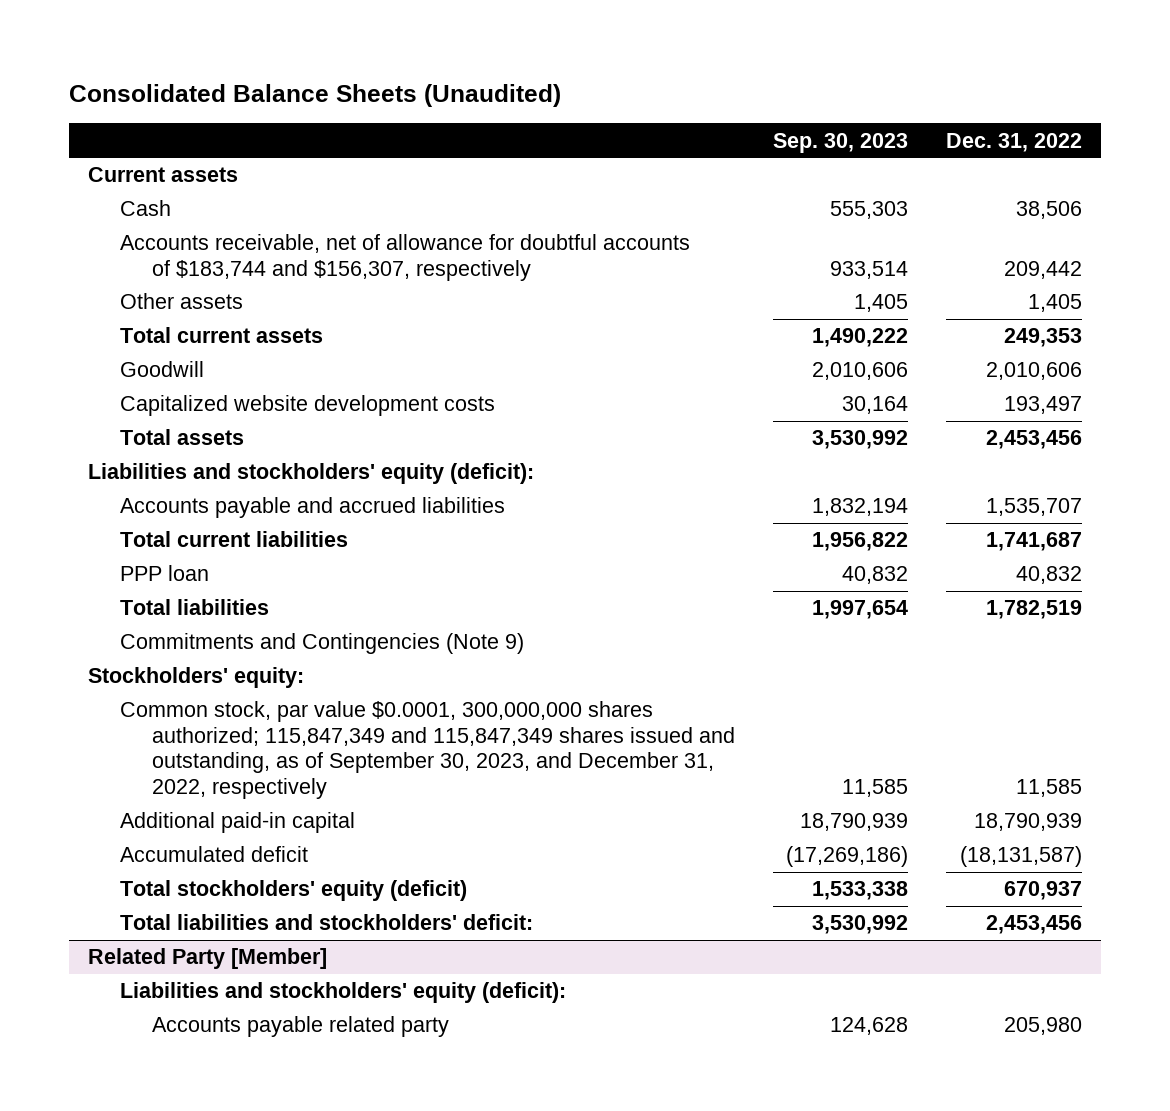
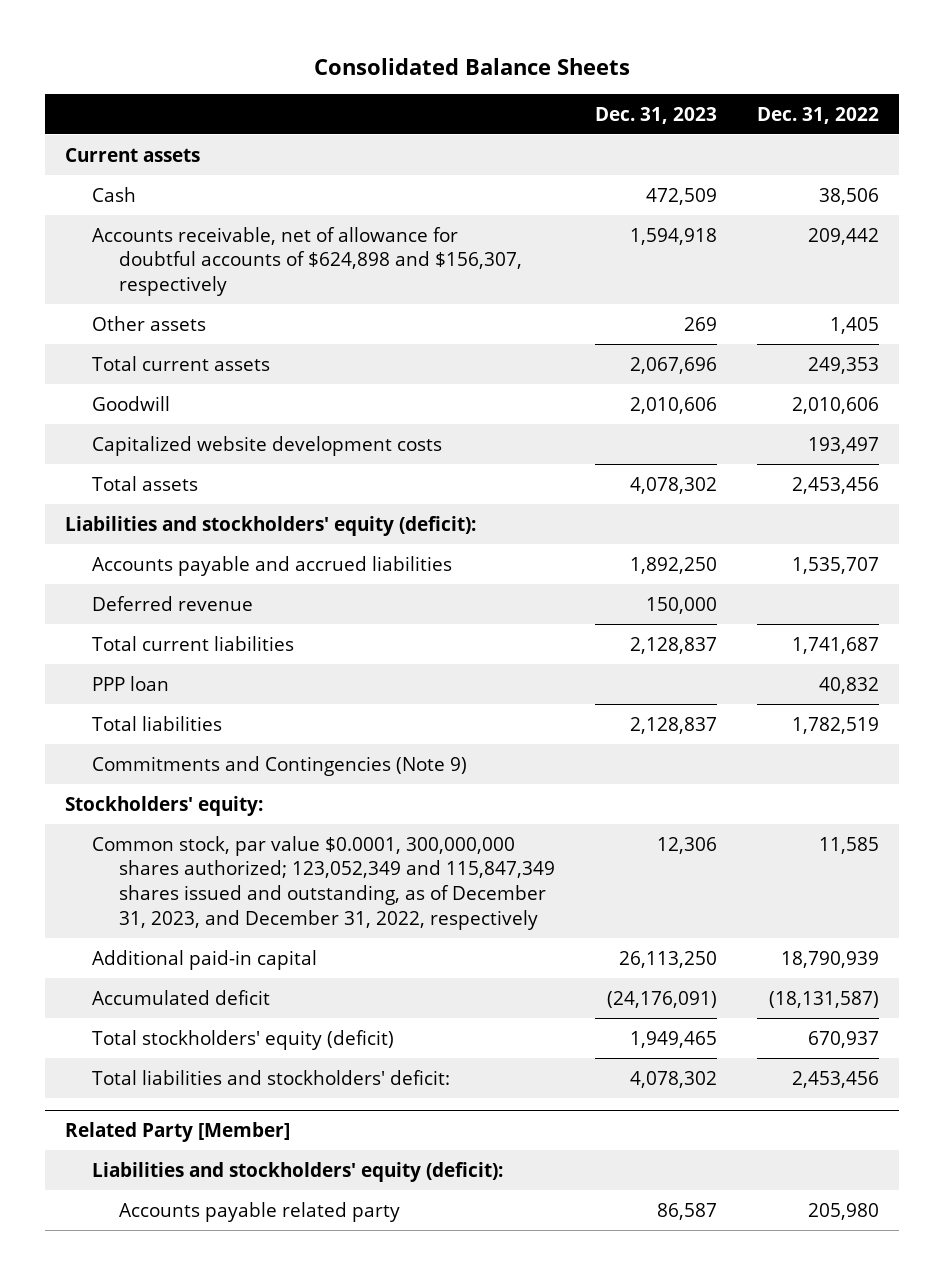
- Consolidated Balance Sheets (Unaudited)
+ Consolidated Balance Sheets
- | Sep. 30, 2023 | Dec. 31, 2022
+ | Dec. 31, 2023 | Dec. 31, 2022
- Accounts receivable, net of allowance for doubtful accounts of $183,744 and $156,307, respectively | 933,514 | 209,442
+ Accounts receivable, net of allowance for doubtful accounts of $624,898 and $156,307, respectively | 1,594,918 | 209,442
+ Deferred revenue | 150,000 |
- Common stock, par value $0.0001, 300,000,000 shares authorized; 115,847,349 and 115,847,349 shares issued and outstanding, as of September 30, 2023, and December 31, 2022, respectively | 11,585 | 11,585
+ Common stock, par value $0.0001, 300,000,000 shares authorized; 123,052,349 and 115,847,349 shares issued and outstanding, as of December 31, 2023, and December 31, 2022, respectively | 12,306 | 11,585

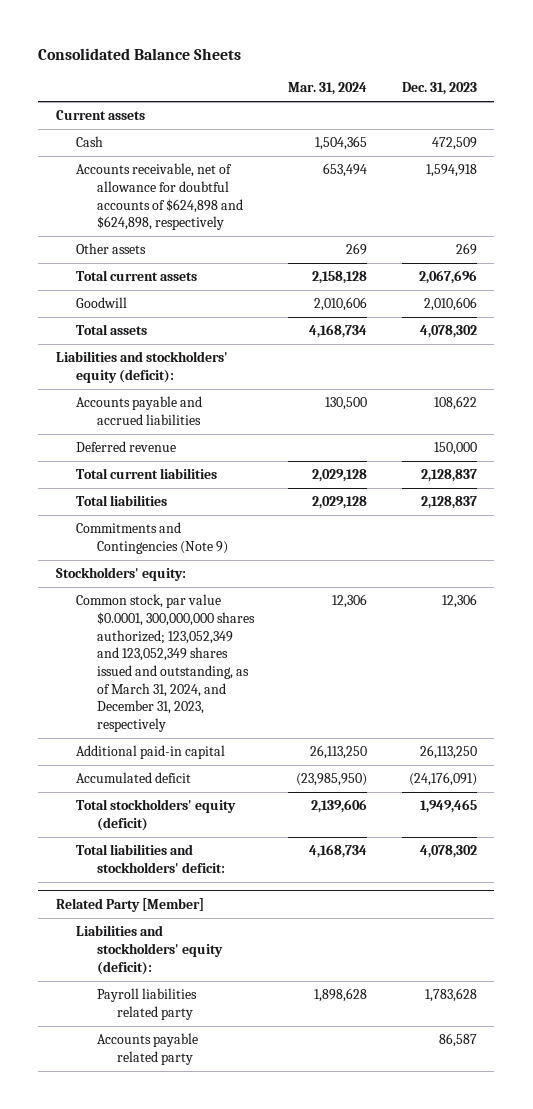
- | Dec. 31, 2023 | Dec. 31, 2022
+ | Mar. 31, 2024 | Dec. 31, 2023
- Accounts receivable, net of allowance for doubtful accounts of $624,898 and $156,307, respectively | 1,594,918 | 209,442
+ Accounts receivable, net of allowance for doubtful accounts of $624,898 and $624,898, respectively | 653,494 | 1,594,918
- Capitalized website development costs | | 193,497
- Accounts payable and accrued liabilities | 1,892,250 | 1,535,707
+ Accounts payable and accrued liabilities | 130,500 | 108,622
- PPP loan | | 40,832
- Common stock, par value $0.0001, 300,000,000 shares authorized; 123,052,349 and 115,847,349 shares issued and outstanding, as of December 31, 2023, and December 31, 2022, respectively | 12,306 | 11,585
+ Common stock, par value $0.0001, 300,000,000 shares authorized; 123,052,349 and 123,052,349 shares issued and outstanding, as of March 31, 2024, and December 31, 2023, respectively | 12,306 | 12,306
@ Related Party [Member]
+ Payroll liabilities related party | 1,898,628 | 1,783,628

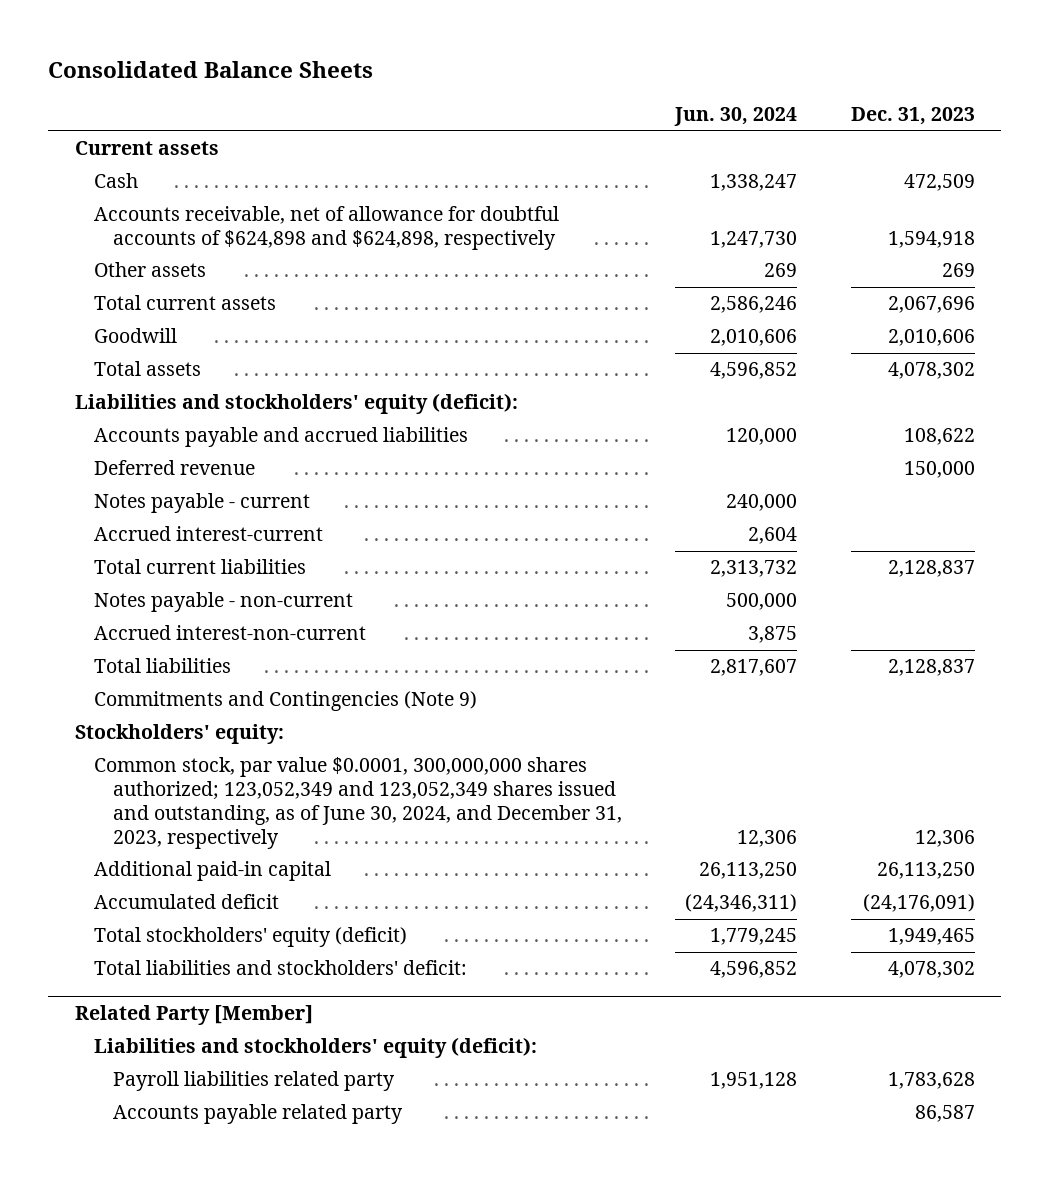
- | Mar. 31, 2024 | Dec. 31, 2023
+ | Jun. 30, 2024 | Dec. 31, 2023
+ Notes payable - current | 240,000 |
+ Accrued interest-current | 2,604 |
+ Notes payable - non-current | 500,000 |
+ Accrued interest-non-current | 3,875 |
- Common stock, par value $0.0001, 300,000,000 shares authorized; 123,052,349 and 123,052,349 shares issued and outstanding, as of March 31, 2024, and December 31, 2023, respectively | 12,306 | 12,306
+ Common stock, par value $0.0001, 300,000,000 shares authorized; 123,052,349 and 123,052,349 shares issued and outstanding, as of June 30, 2024, and December 31, 2023, respectively | 12,306 | 12,306

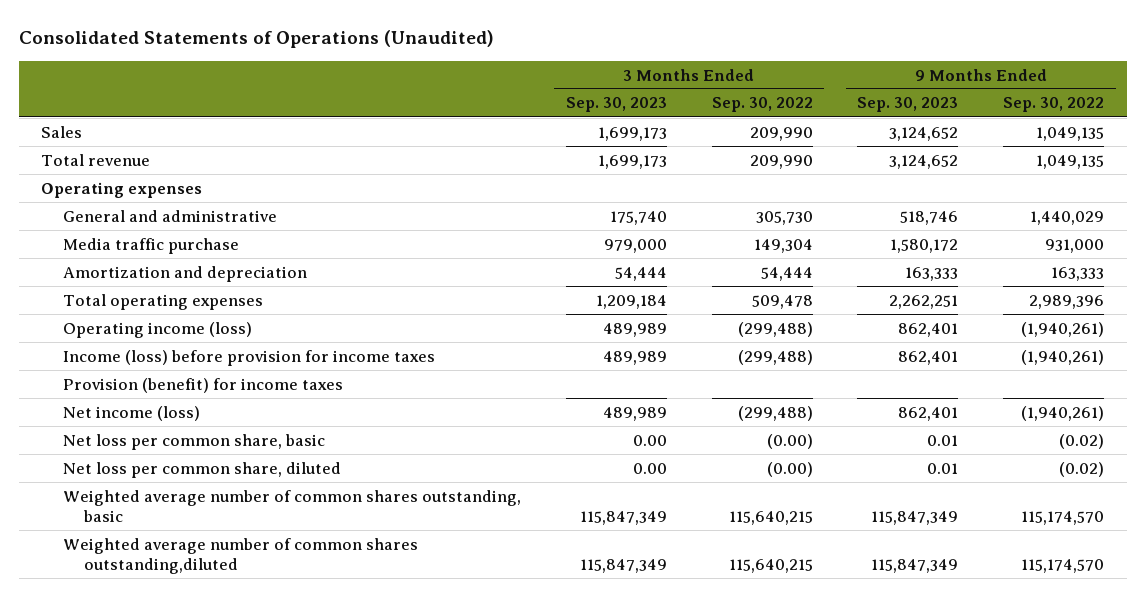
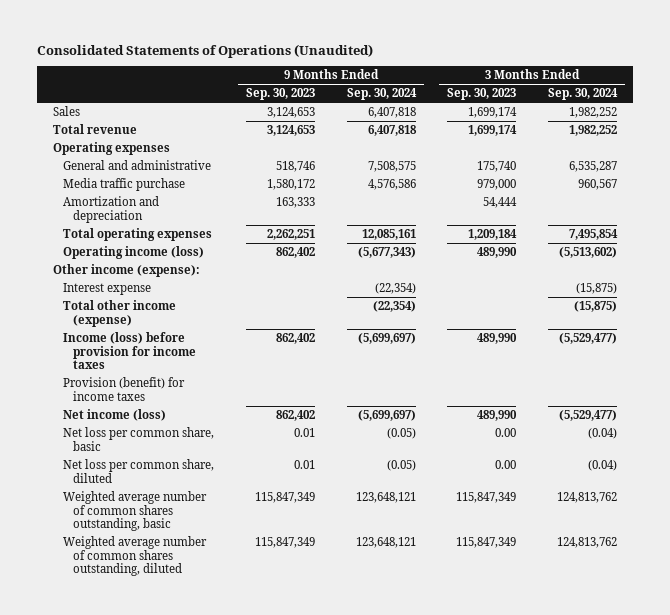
- | 3 Months Ended Sep. 30, 2023 | 3 Months Ended Sep. 30, 2022 | 9 Months Ended Sep. 30, 2023 | 9 Months Ended Sep. 30, 2022
+ | 9 Months Ended Sep. 30, 2023 | 9 Months Ended Sep. 30, 2024 | 3 Months Ended Sep. 30, 2023 | 3 Months Ended Sep. 30, 2024
- Sales | 1,699,173 | 209,990 | 3,124,652 | 1,049,135
- Total revenue | 1,699,173 | 209,990 | 3,124,652 | 1,049,135
+ Sales | 3,124,653 | 6,407,818 | 1,699,174 | 1,982,252
+ Total revenue | 3,124,653 | 6,407,818 | 1,699,174 | 1,982,252
- Operating income (loss) | 489,989 | (299,488) | 862,401 | (1,940,261)
- Income (loss) before provision for income taxes | 489,989 | (299,488) | 862,401 | (1,940,261)
+ Operating income (loss) | 862,402 | (5,677,343) | 489,990 | (5,513,602)
+ Other income (expense):
+ Interest expense | | (22,354) | | (15,875)
+ Total other income (expense) | | (22,354) | | (15,875)
+ Income (loss) before provision for income taxes | 862,402 | (5,699,697) | 489,990 | (5,529,477)
- Net income (loss) | 489,989 | (299,488) | 862,401 | (1,940,261)
+ Net income (loss) | 862,402 | (5,699,697) | 489,990 | (5,529,477)
- Weighted average number of common shares outstanding,diluted | 115,847,349 | 115,640,215 | 115,847,349 | 115,174,570
+ Weighted average number of common shares outstanding, diluted | 115,847,349 | 123,648,121 | 115,847,349 | 124,813,762

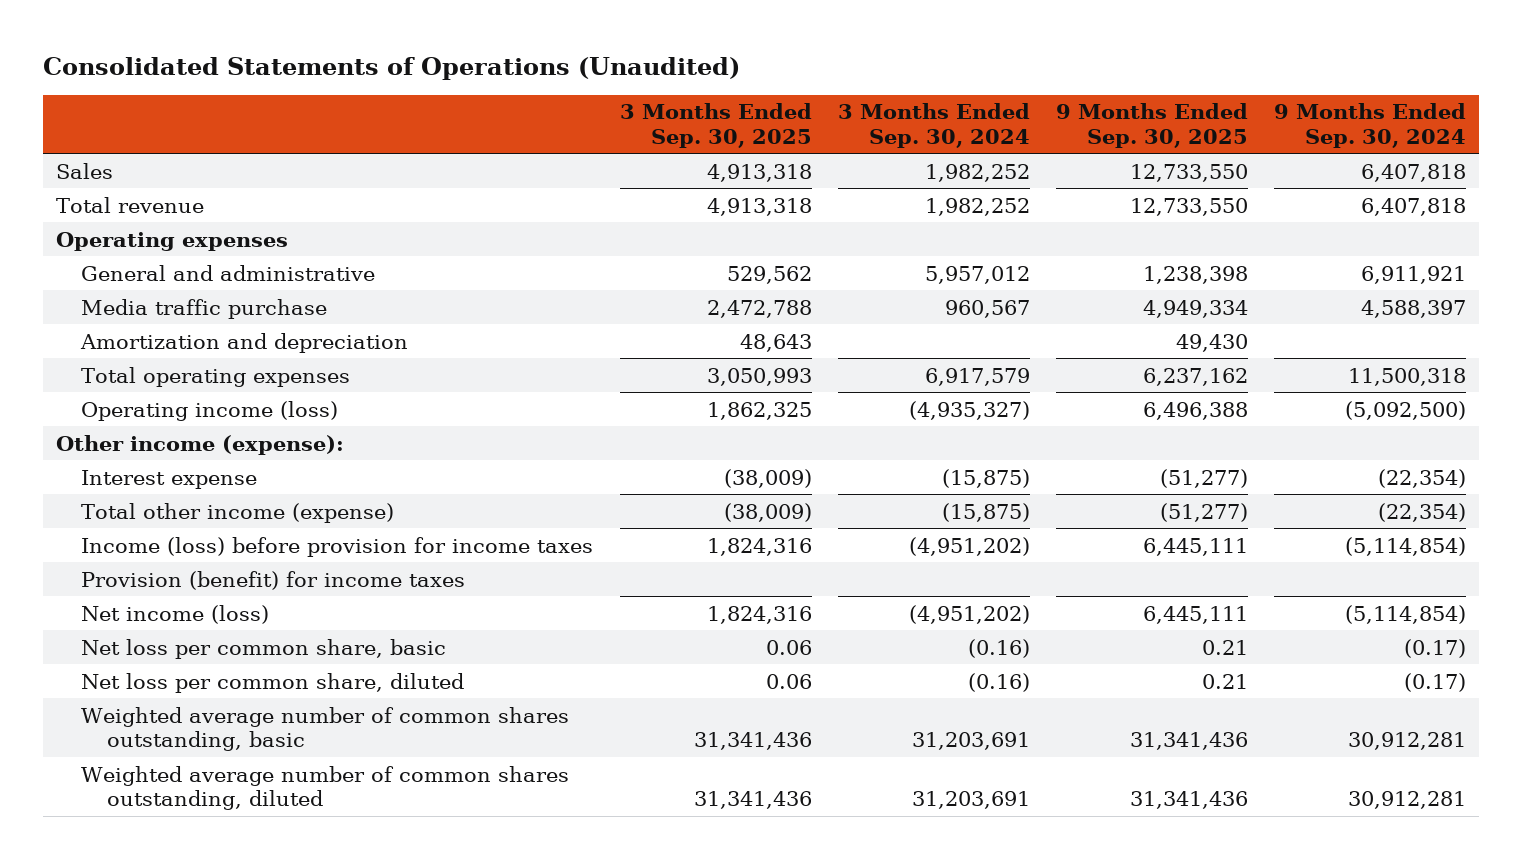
- | 9 Months Ended Sep. 30, 2023 | 9 Months Ended Sep. 30, 2024 | 3 Months Ended Sep. 30, 2023 | 3 Months Ended Sep. 30, 2024
+ | 3 Months Ended Sep. 30, 2025 | 3 Months Ended Sep. 30, 2024 | 9 Months Ended Sep. 30, 2025 | 9 Months Ended Sep. 30, 2024
- General and administrative | 518,746 | 7,508,575 | 175,740 | 6,535,287
- Media traffic purchase | 1,580,172 | 4,576,586 | 979,000 | 960,567
+ General and administrative | 529,562 | 5,957,012 | 1,238,398 | 6,911,921
+ Media traffic purchase | 2,472,788 | 960,567 | 4,949,334 | 4,588,397
- Total operating expenses | 2,262,251 | 12,085,161 | 1,209,184 | 7,495,854
- Operating income (loss) | 862,402 | (5,677,343) | 489,990 | (5,513,602)
+ Total operating expenses | 3,050,993 | 6,917,579 | 6,237,162 | 11,500,318
+ Operating income (loss) | 1,862,325 | (4,935,327) | 6,496,388 | (5,092,500)
- Income (loss) before provision for income taxes | 862,402 | (5,699,697) | 489,990 | (5,529,477)
+ Income (loss) before provision for income taxes | 1,824,316 | (4,951,202) | 6,445,111 | (5,114,854)
- Net income (loss) | 862,402 | (5,699,697) | 489,990 | (5,529,477)
- Net loss per common share, basic | 0.01 | (0.05) | 0.00 | (0.04)
- Net loss per common share, diluted | 0.01 | (0.05) | 0.00 | (0.04)
- Weighted average number of common shares outstanding, basic | 115,847,349 | 123,648,121 | 115,847,349 | 124,813,762
- Weighted average number of common shares outstanding, diluted | 115,847,349 | 123,648,121 | 115,847,349 | 124,813,762
+ Net income (loss) | 1,824,316 | (4,951,202) | 6,445,111 | (5,114,854)
+ Net loss per common share, basic | 0.06 | (0.16) | 0.21 | (0.17)
+ Net loss per common share, diluted | 0.06 | (0.16) | 0.21 | (0.17)
+ Weighted average number of common shares outstanding, basic | 31,341,436 | 31,203,691 | 31,341,436 | 30,912,281
+ Weighted average number of common shares outstanding, diluted | 31,341,436 | 31,203,691 | 31,341,436 | 30,912,281

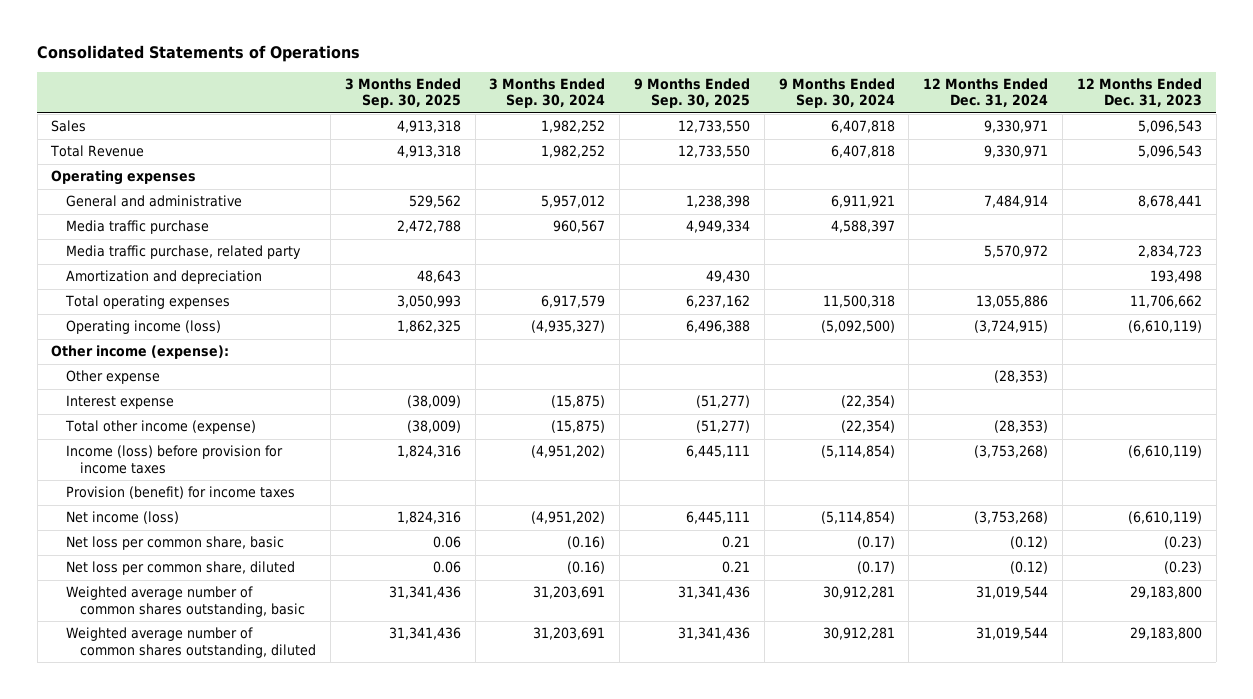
- Consolidated Statements of Operations (Unaudited)
+ Consolidated Statements of Operations
- | 3 Months Ended Sep. 30, 2025 | 3 Months Ended Sep. 30, 2024 | 9 Months Ended Sep. 30, 2025 | 9 Months Ended Sep. 30, 2024
+ | 3 Months Ended Sep. 30, 2025 | 3 Months Ended Sep. 30, 2024 | 9 Months Ended Sep. 30, 2025 | 9 Months Ended Sep. 30, 2024 | 12 Months Ended Dec. 31, 2024 | 12 Months Ended Dec. 31, 2023
- Total revenue | 4,913,318 | 1,982,252 | 12,733,550 | 6,407,818
+ Total Revenue | 4,913,318 | 1,982,252 | 12,733,550 | 6,407,818 | 9,330,971 | 5,096,543
+ Media traffic purchase, related party | | | | | 5,570,972 | 2,834,723
+ Other expense | | | | | (28,353) |

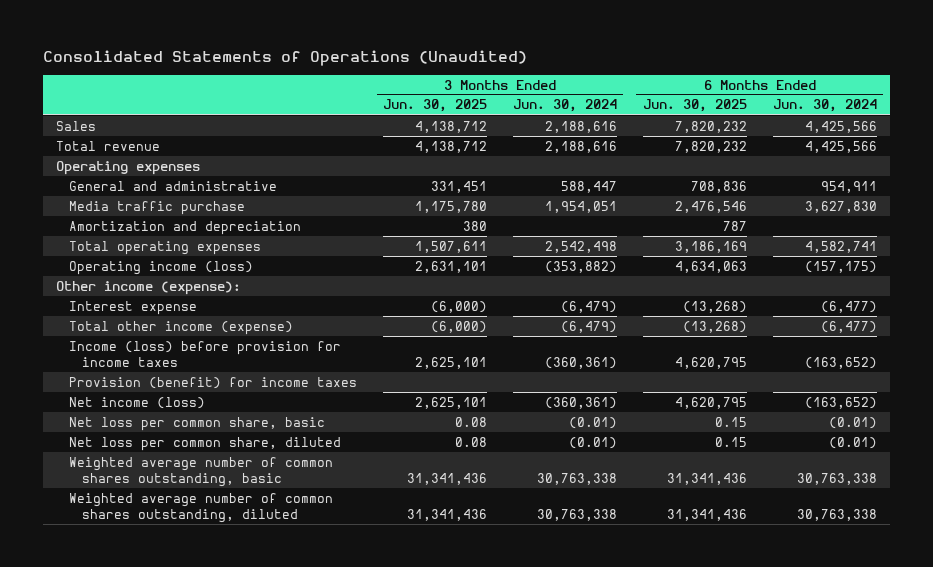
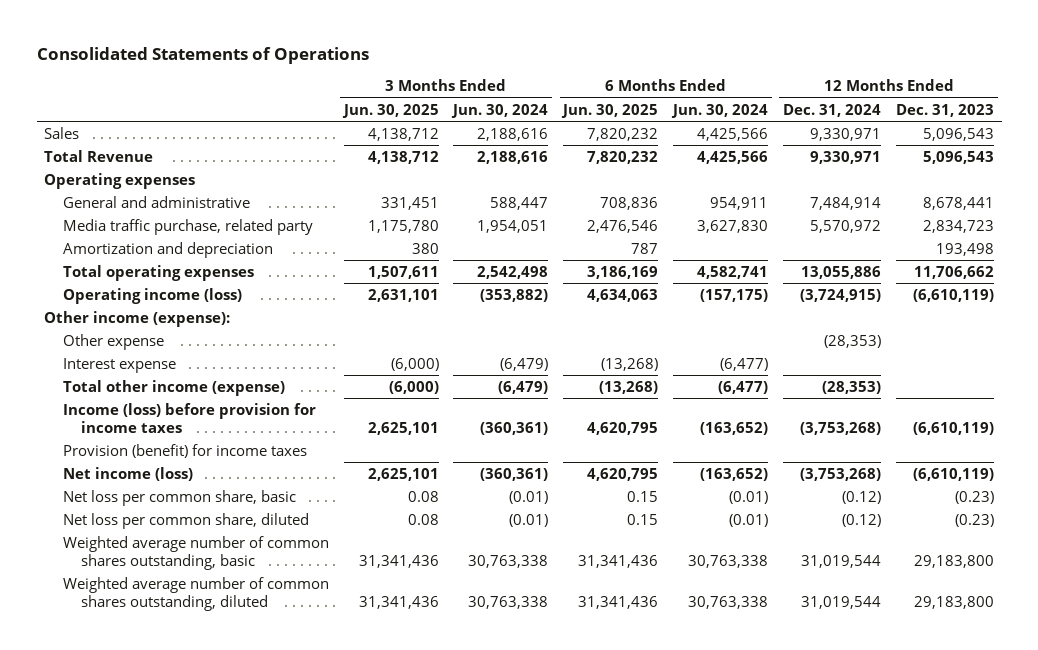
- Consolidated Statements of Operations (Unaudited)
+ Consolidated Statements of Operations
- | 3 Months Ended Jun. 30, 2025 | 3 Months Ended Jun. 30, 2024 | 6 Months Ended Jun. 30, 2025 | 6 Months Ended Jun. 30, 2024
+ | 3 Months Ended Jun. 30, 2025 | 3 Months Ended Jun. 30, 2024 | 6 Months Ended Jun. 30, 2025 | 6 Months Ended Jun. 30, 2024 | 12 Months Ended Dec. 31, 2024 | 12 Months Ended Dec. 31, 2023
- Total revenue | 4,138,712 | 2,188,616 | 7,820,232 | 4,425,566
+ Total Revenue | 4,138,712 | 2,188,616 | 7,820,232 | 4,425,566 | 9,330,971 | 5,096,543
- Media traffic purchase | 1,175,780 | 1,954,051 | 2,476,546 | 3,627,830
+ Media traffic purchase, related party | 1,175,780 | 1,954,051 | 2,476,546 | 3,627,830 | 5,570,972 | 2,834,723
+ Other expense | | | | | (28,353) |

